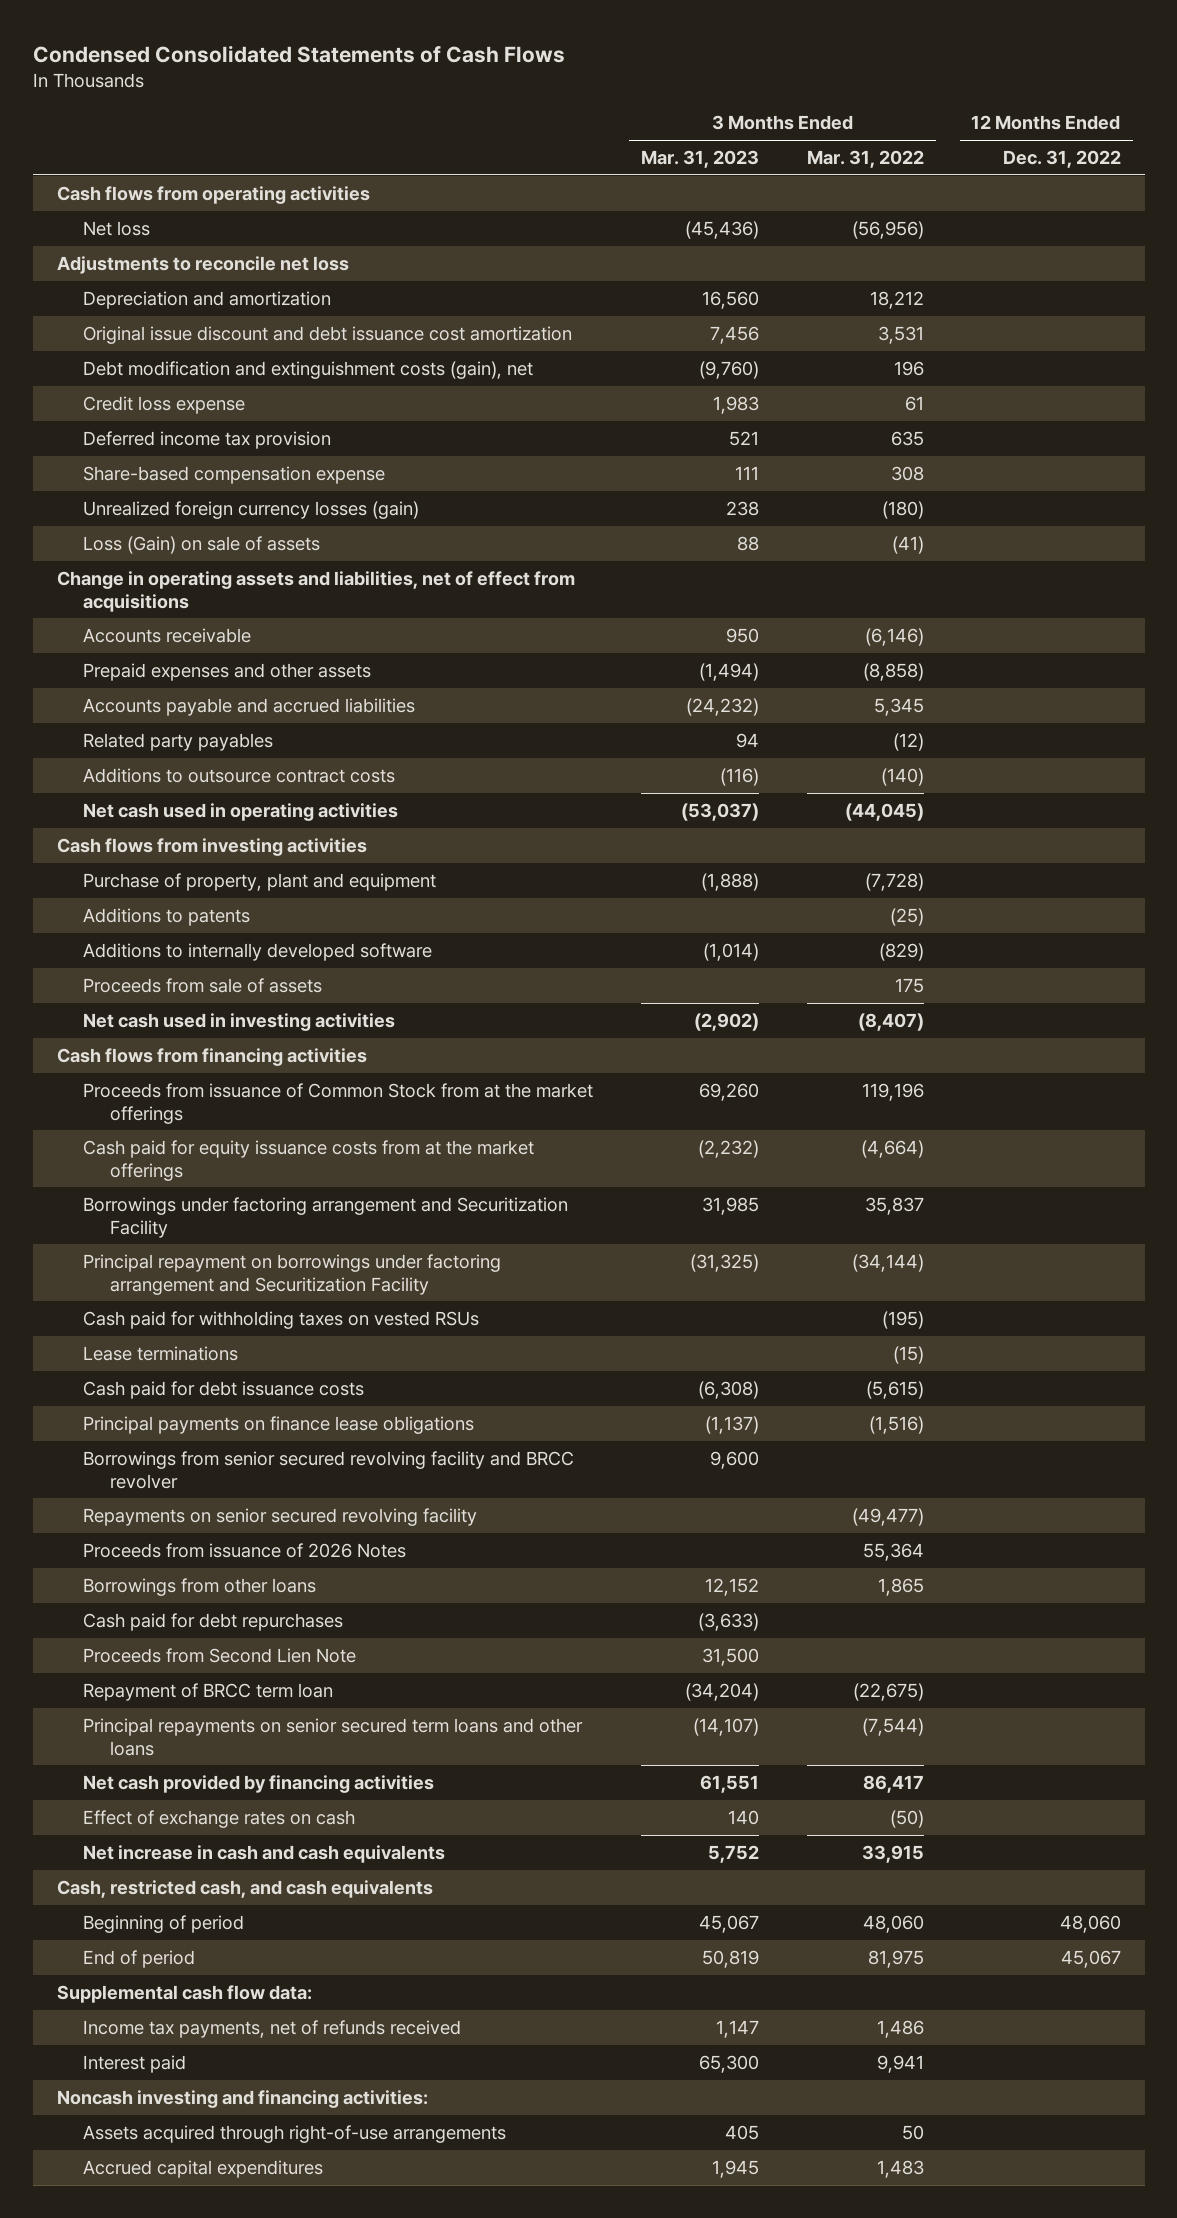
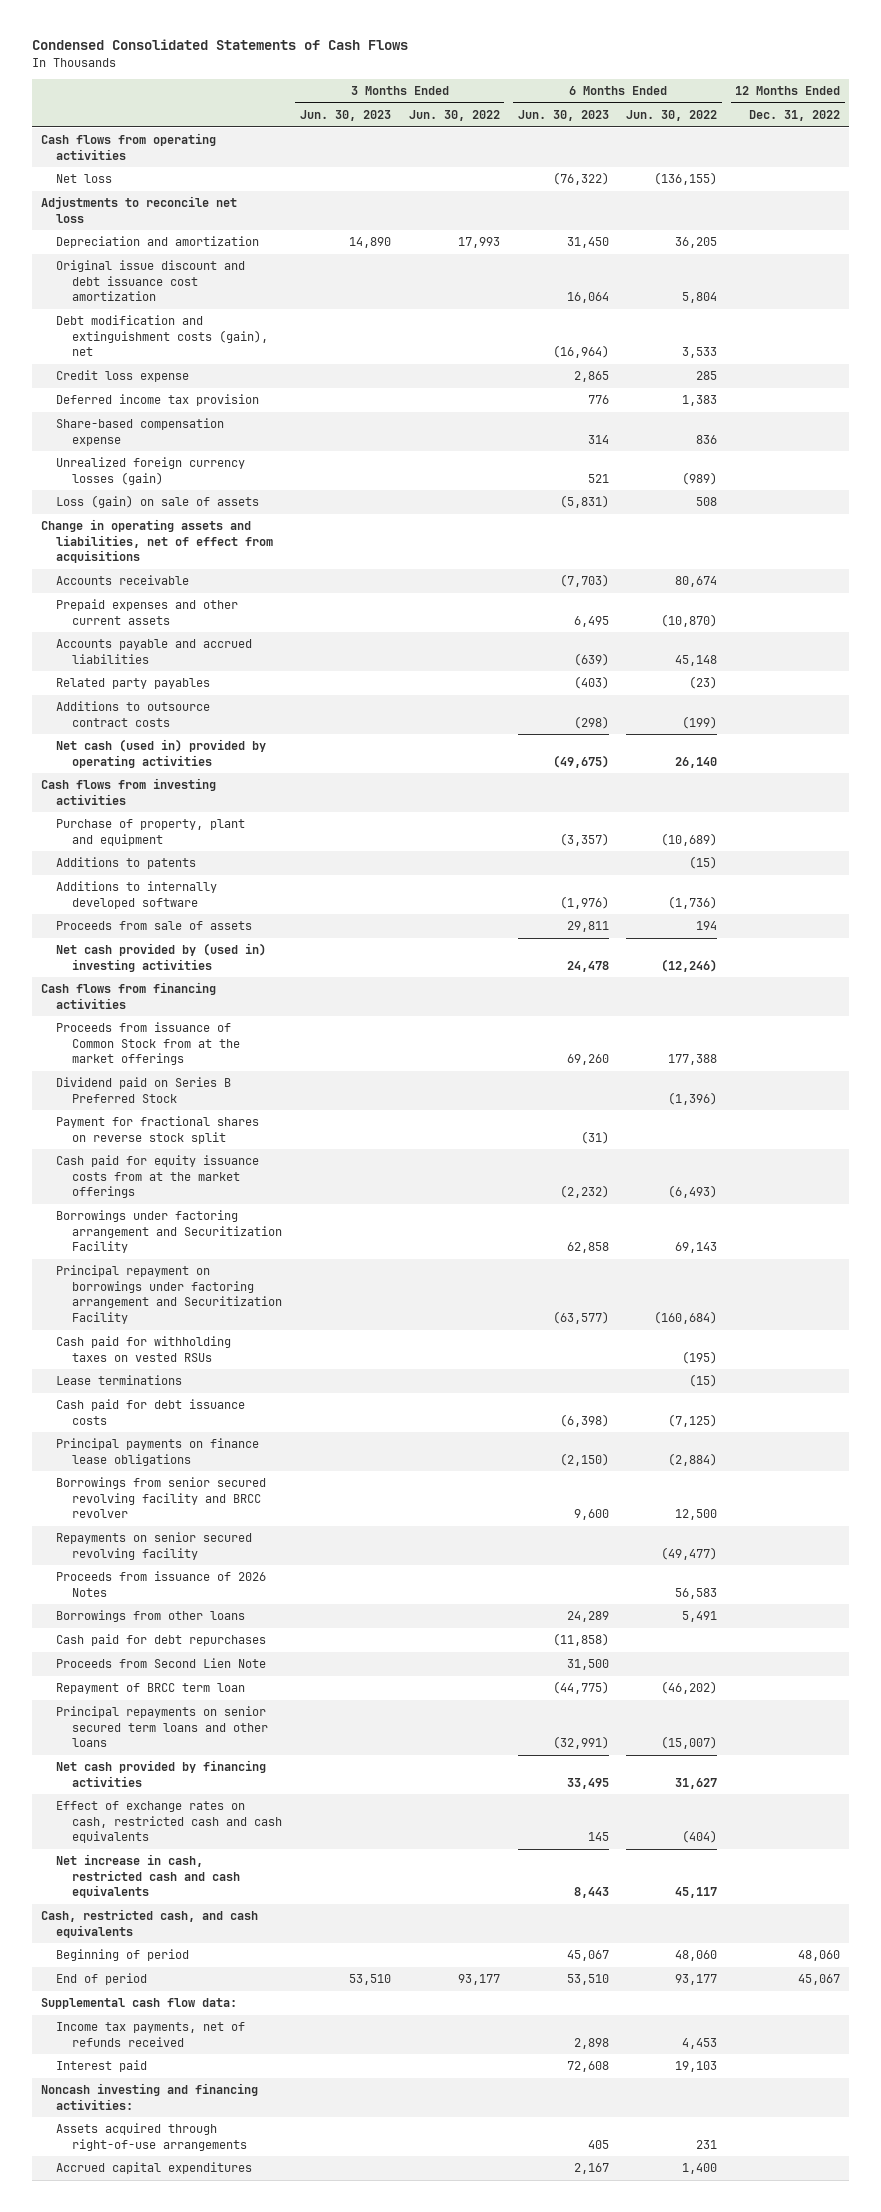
- | 3 Months Ended Mar. 31, 2023 | 3 Months Ended Mar. 31, 2022 | 12 Months Ended Dec. 31, 2022
+ | 3 Months Ended Jun. 30, 2023 | 3 Months Ended Jun. 30, 2022 | 6 Months Ended Jun. 30, 2023 | 6 Months Ended Jun. 30, 2022 | 12 Months Ended Dec. 31, 2022
- Loss (Gain) on sale of assets | 88 | (41) |
+ Loss (gain) on sale of assets | | | (5,831) | 508 |
- Prepaid expenses and other assets | (1,494) | (8,858) |
+ Prepaid expenses and other current assets | | | 6,495 | (10,870) |
- Net cash used in operating activities | (53,037) | (44,045) |
+ Net cash (used in) provided by operating activities | | | (49,675) | 26,140 |
- Net cash used in investing activities | (2,902) | (8,407) |
+ Net cash provided by (used in) investing activities | | | 24,478 | (12,246) |
+ Dividend paid on Series B Preferred Stock | | | | (1,396) |
+ Payment for fractional shares on reverse stock split | | | (31) | |
- Effect of exchange rates on cash | 140 | (50) |
- Net increase in cash and cash equivalents | 5,752 | 33,915 |
+ Effect of exchange rates on cash, restricted cash and cash equivalents | | | 145 | (404) |
+ Net increase in cash, restricted cash and cash equivalents | | | 8,443 | 45,117 |

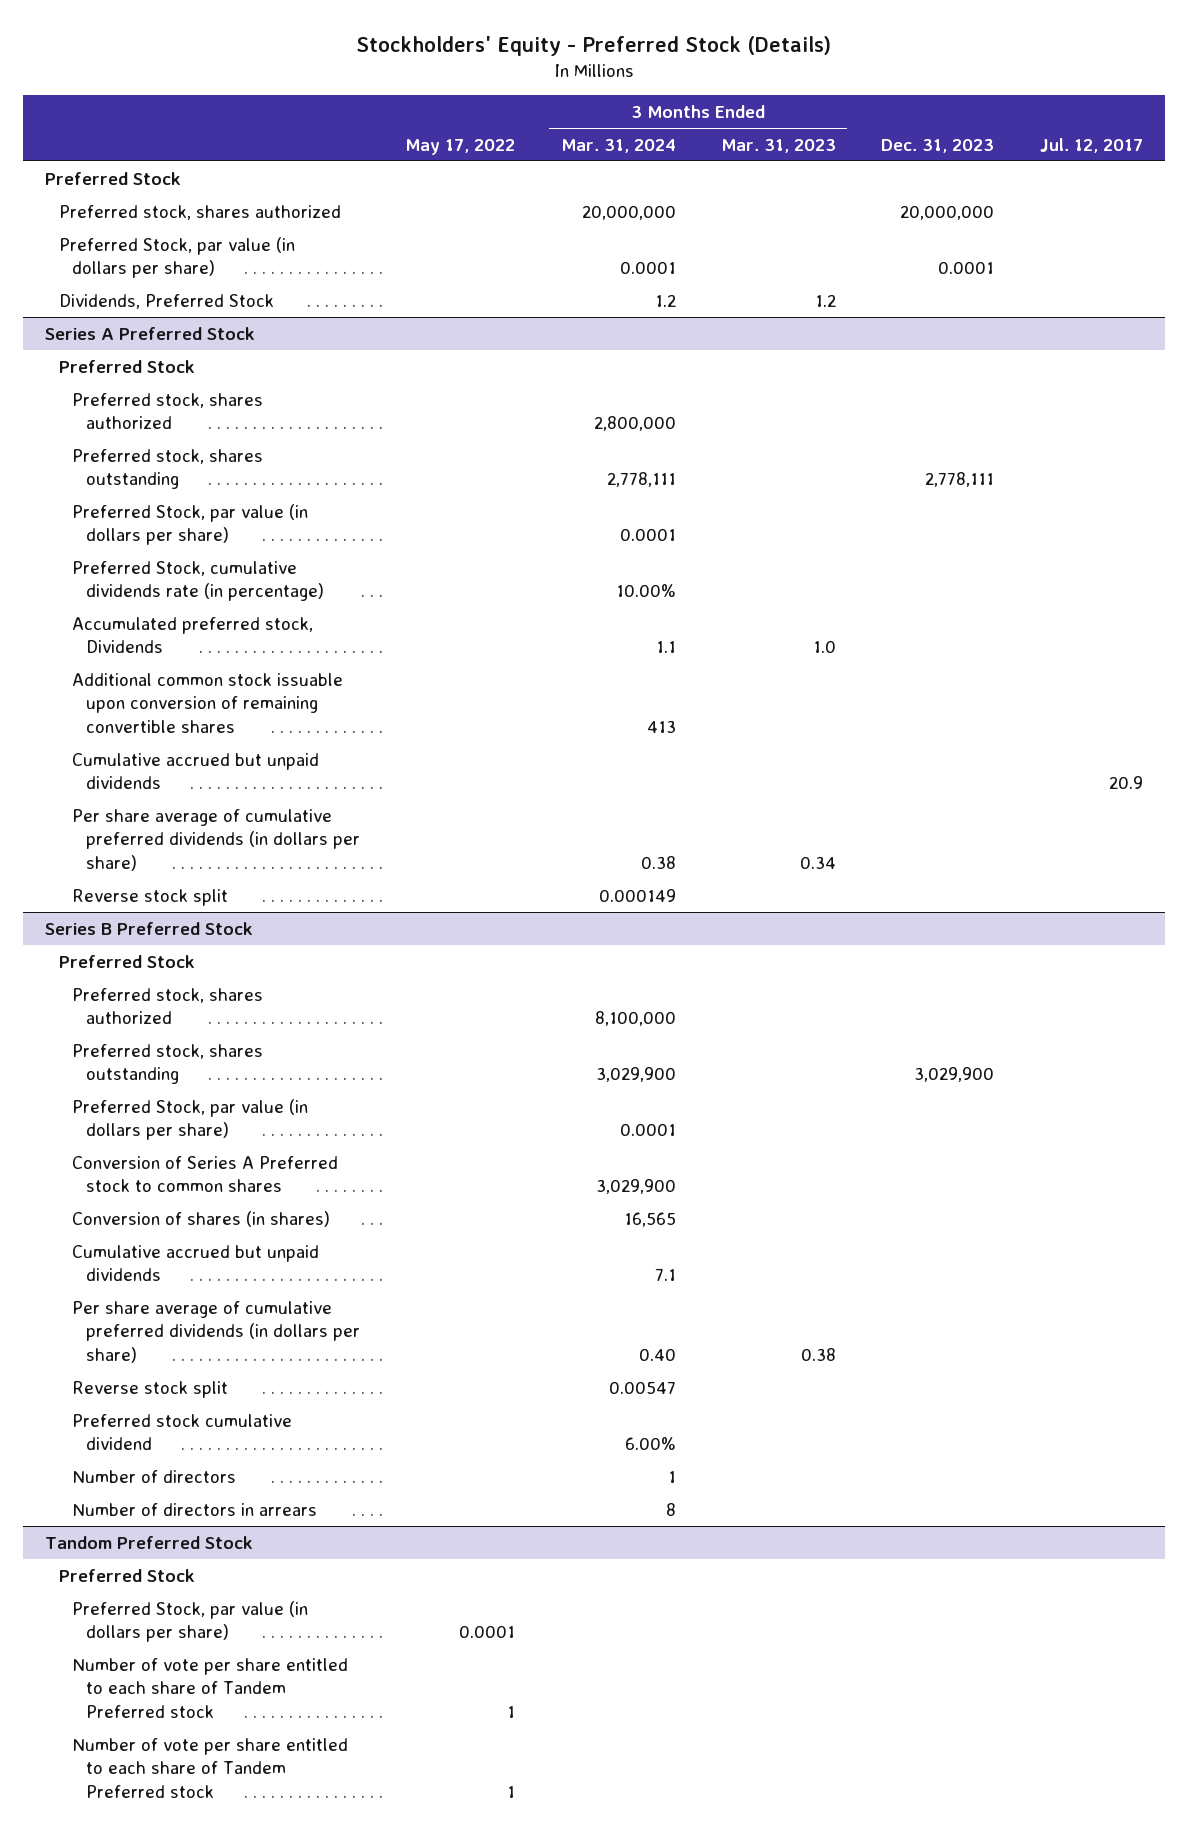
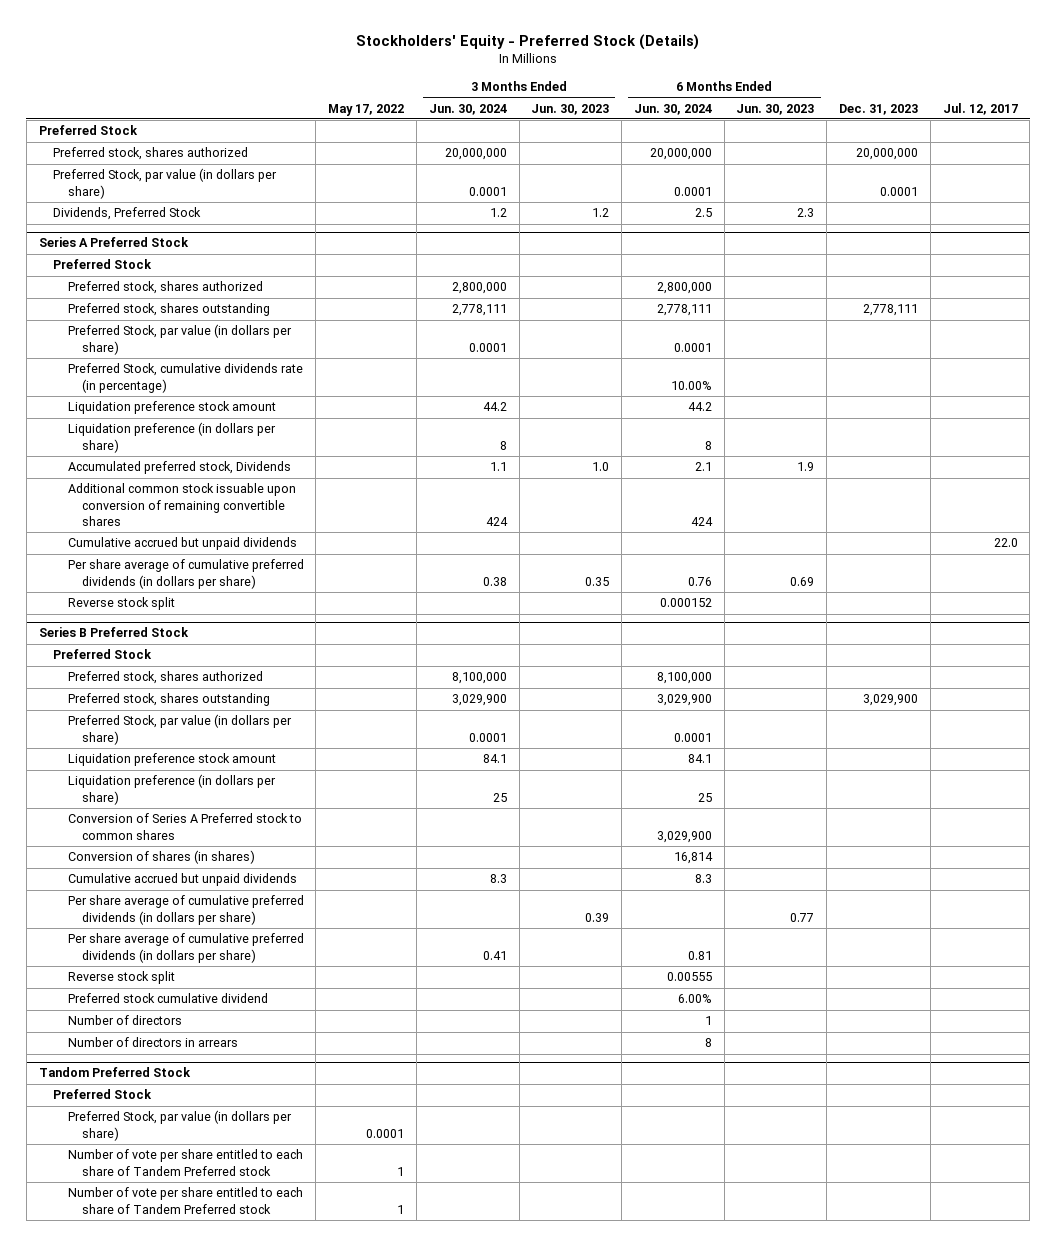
- | May 17, 2022 | 3 Months Ended Mar. 31, 2024 | 3 Months Ended Mar. 31, 2023 | Dec. 31, 2023 | Jul. 12, 2017
+ | May 17, 2022 | 3 Months Ended Jun. 30, 2024 | 3 Months Ended Jun. 30, 2023 | 6 Months Ended Jun. 30, 2024 | 6 Months Ended Jun. 30, 2023 | Dec. 31, 2023 | Jul. 12, 2017
@ Series A Preferred Stock
+ Liquidation preference stock amount | | 44.2 | | 44.2 | | |
+ Liquidation preference (in dollars per share) | | 8 | | 8 | | |
- Cumulative accrued but unpaid dividends | | | | | 20.9
+ Cumulative accrued but unpaid dividends | | | | | | | 22.0
@ Series B Preferred Stock
+ Liquidation preference stock amount | | 84.1 | | 84.1 | | |
+ Liquidation preference (in dollars per share) | | 25 | | 25 | | |
+ Per share average of cumulative preferred dividends (in dollars per share) | | 0.41 | | 0.81 | | |

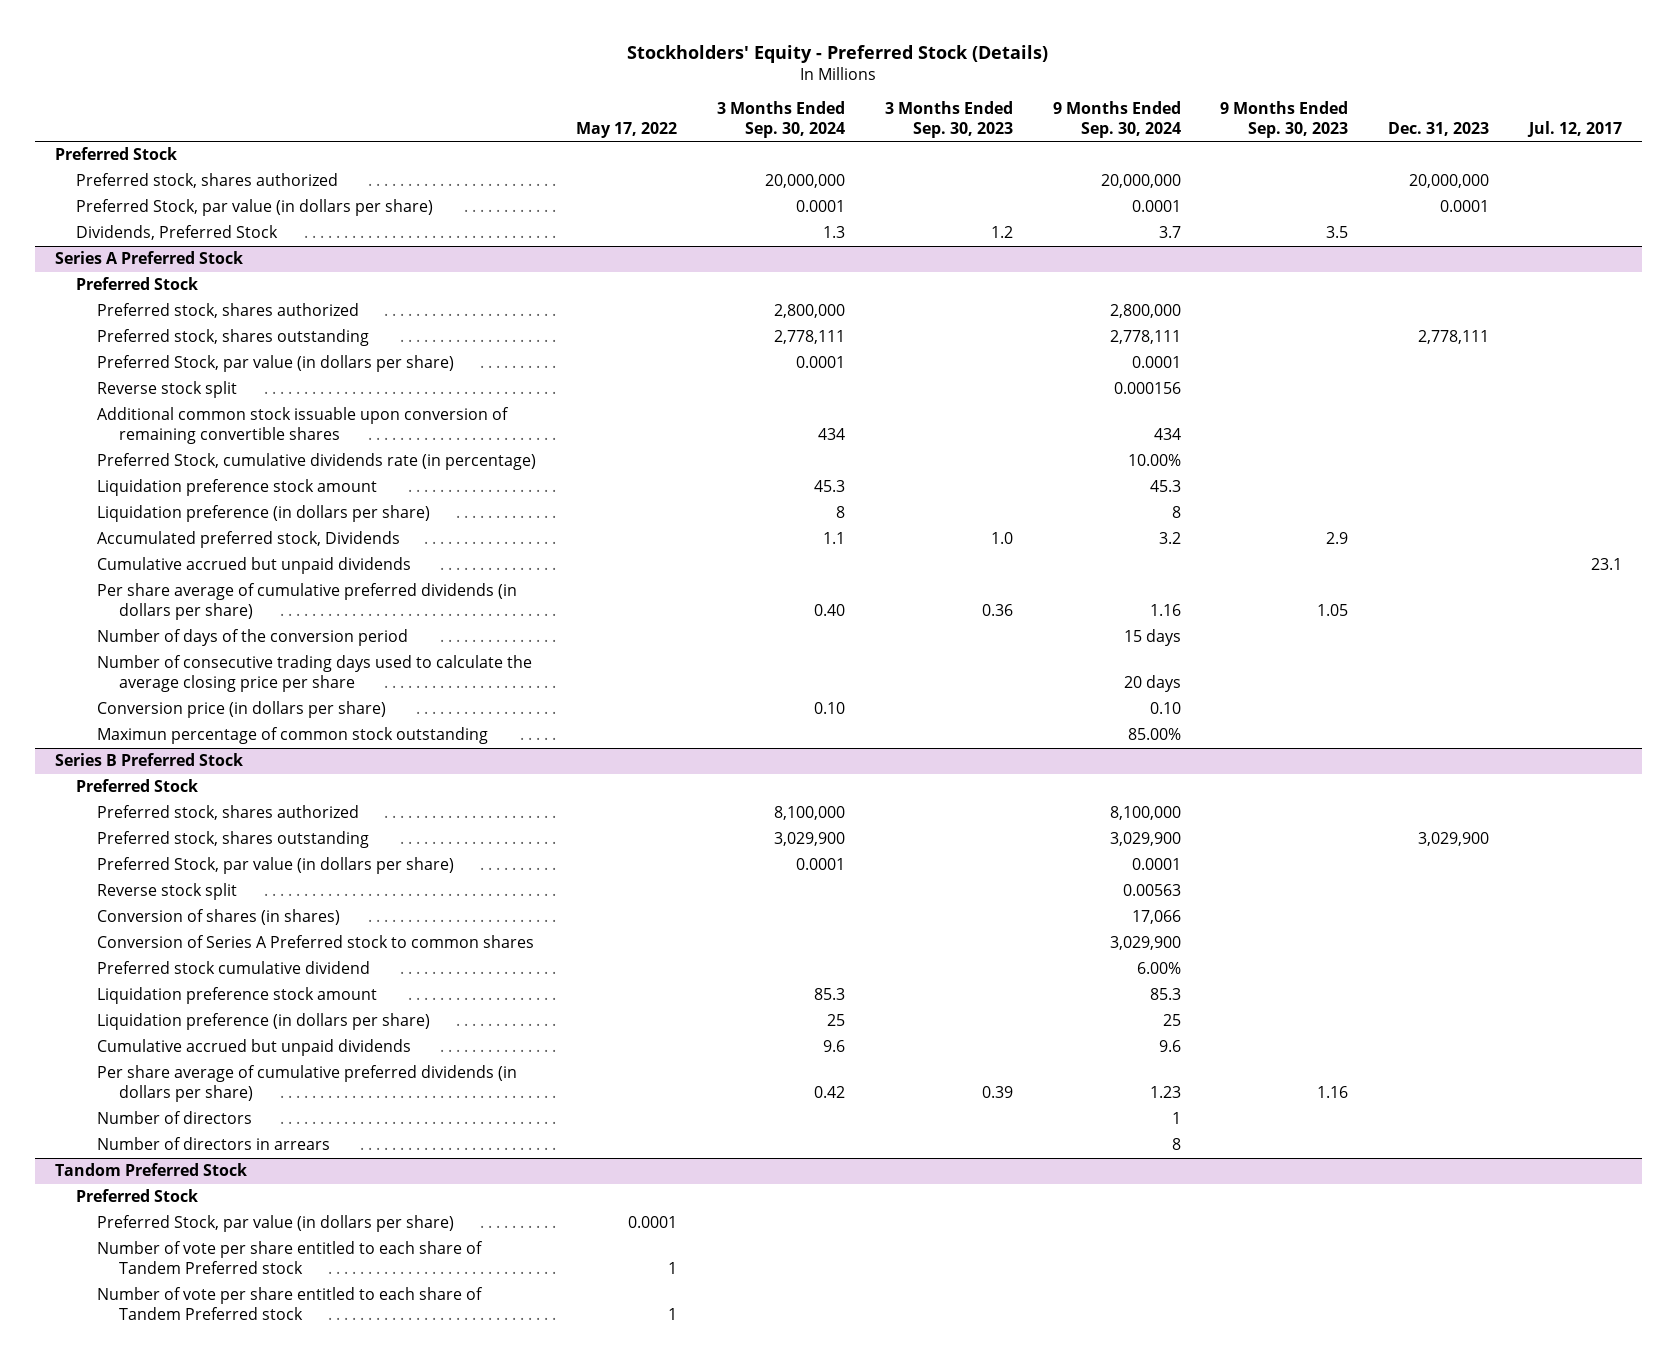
- | May 17, 2022 | 3 Months Ended Jun. 30, 2024 | 3 Months Ended Jun. 30, 2023 | 6 Months Ended Jun. 30, 2024 | 6 Months Ended Jun. 30, 2023 | Dec. 31, 2023 | Jul. 12, 2017
+ | May 17, 2022 | 3 Months Ended Sep. 30, 2024 | 3 Months Ended Sep. 30, 2023 | 9 Months Ended Sep. 30, 2024 | 9 Months Ended Sep. 30, 2023 | Dec. 31, 2023 | Jul. 12, 2017
@ Series A Preferred Stock
moved up: Reverse stock split | | | | 0.000156 | | |
moved up: Additional common stock issuable upon conversion of remaining convertible shares | | 434 | | 434 | | |
- Cumulative accrued but unpaid dividends | | | | | | | 22.0
+ Cumulative accrued but unpaid dividends | | | | | | | 23.1
+ Number of days of the conversion period | | | | 15 days | | |
+ Number of consecutive trading days used to calculate the average closing price per share | | | | 20 days | | |
+ Conversion price (in dollars per share) | | 0.10 | | 0.10 | | |
+ Maximun percentage of common stock outstanding | | | | 85.00% | | |
@ Series B Preferred Stock
moved up: Reverse stock split | | | | 0.00563 | | |
moved up: Conversion of shares (in shares) | | | | 17,066 | | |
moved up: Conversion of Series A Preferred stock to common shares | | | | 3,029,900 | | |
moved up: Preferred stock cumulative dividend | | | | 6.00% | | |
- Per share average of cumulative preferred dividends (in dollars per share) | | 0.41 | | 0.81 | | |

